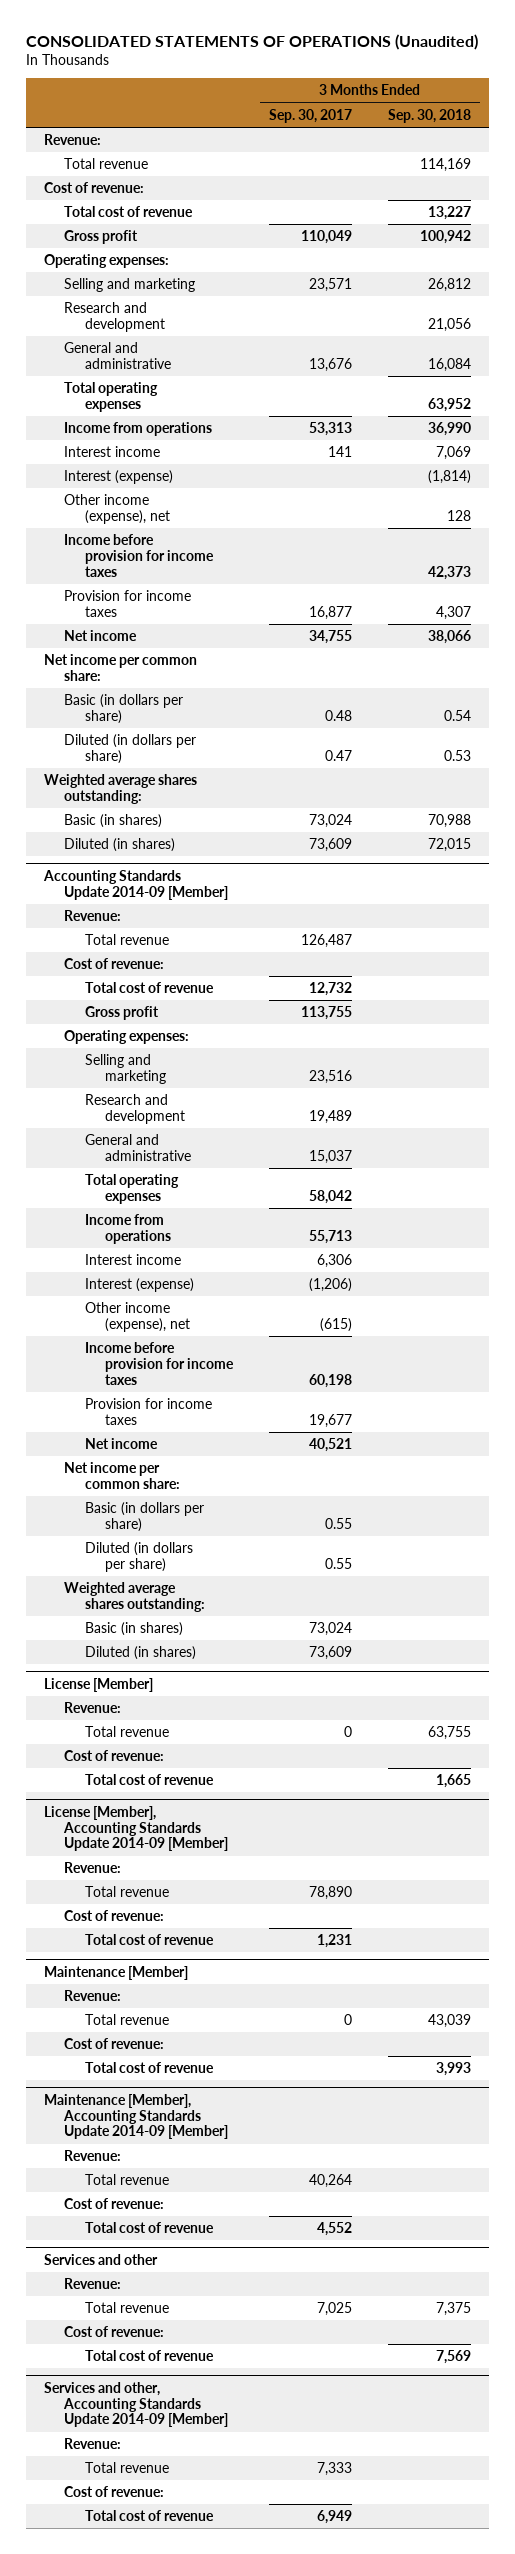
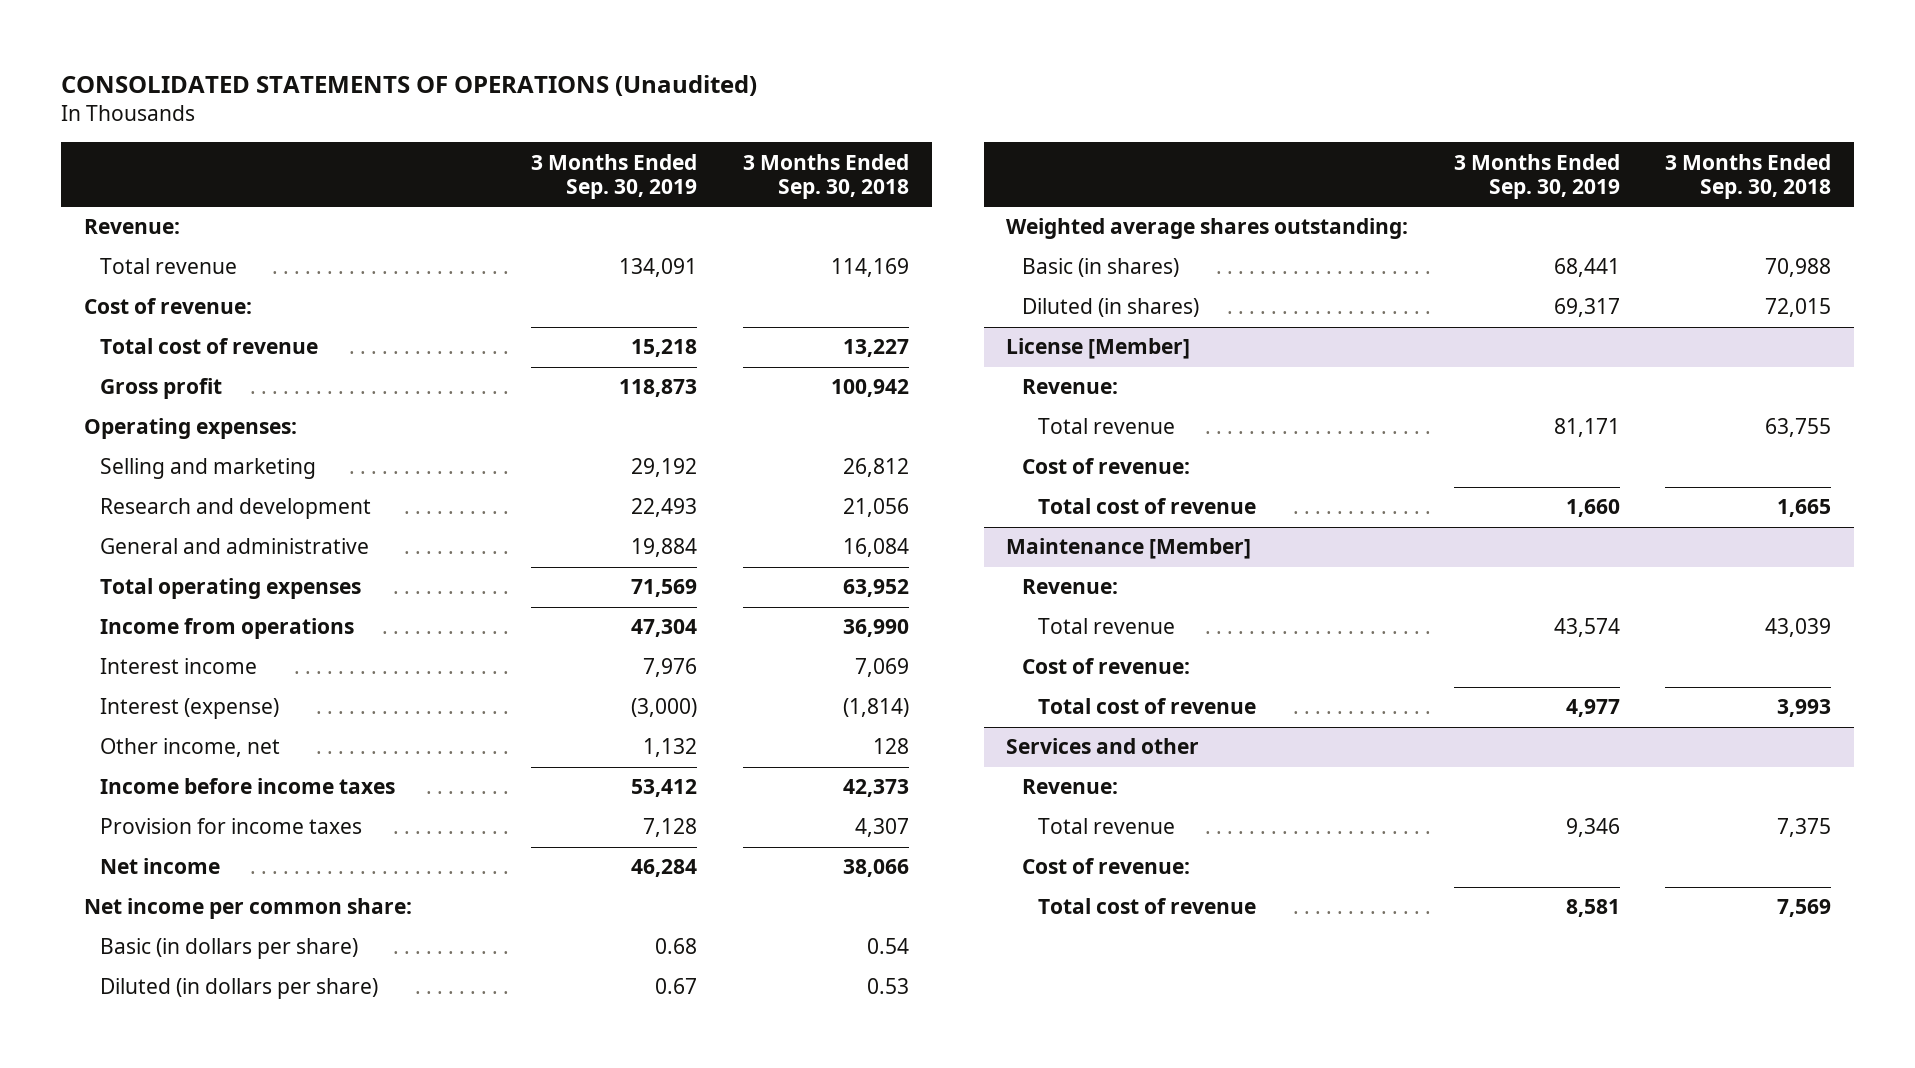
- | 3 Months Ended Sep. 30, 2017 | 3 Months Ended Sep. 30, 2018
+ | 3 Months Ended Sep. 30, 2019 | 3 Months Ended Sep. 30, 2018
- Other income (expense), net | | 128
- Income before provision for income taxes | | 42,373
+ Other income, net | 1,132 | 128
+ Income before income taxes | 53,412 | 42,373
- Accounting Standards Update 2014-09 [Member]
- Revenue:
- Total revenue | 126,487 |
- Cost of revenue:
- Total cost of revenue | 12,732 |
- Gross profit | 113,755 |
- Operating expenses:
- Selling and marketing | 23,516 |
- Research and development | 19,489 |
- General and administrative | 15,037 |
- Total operating expenses | 58,042 |
- Income from operations | 55,713 |
- Interest income | 6,306 |
- Interest (expense) | (1,206) |
- Other income (expense), net | (615) |
- Income before provision for income taxes | 60,198 |
- Provision for income taxes | 19,677 |
- Net income | 40,521 |
- Net income per common share:
- Basic (in dollars per share) | 0.55 |
- Diluted (in dollars per share) | 0.55 |
- Weighted average shares outstanding:
- Basic (in shares) | 73,024 |
- Diluted (in shares) | 73,609 |
- License [Member], Accounting Standards Update 2014-09 [Member]
- Revenue:
- Total revenue | 78,890 |
- Cost of revenue:
- Total cost of revenue | 1,231 |
- Maintenance [Member], Accounting Standards Update 2014-09 [Member]
- Revenue:
- Total revenue | 40,264 |
- Cost of revenue:
- Total cost of revenue | 4,552 |
- Services and other, Accounting Standards Update 2014-09 [Member]
- Revenue:
- Total revenue | 7,333 |
- Cost of revenue:
- Total cost of revenue | 6,949 |

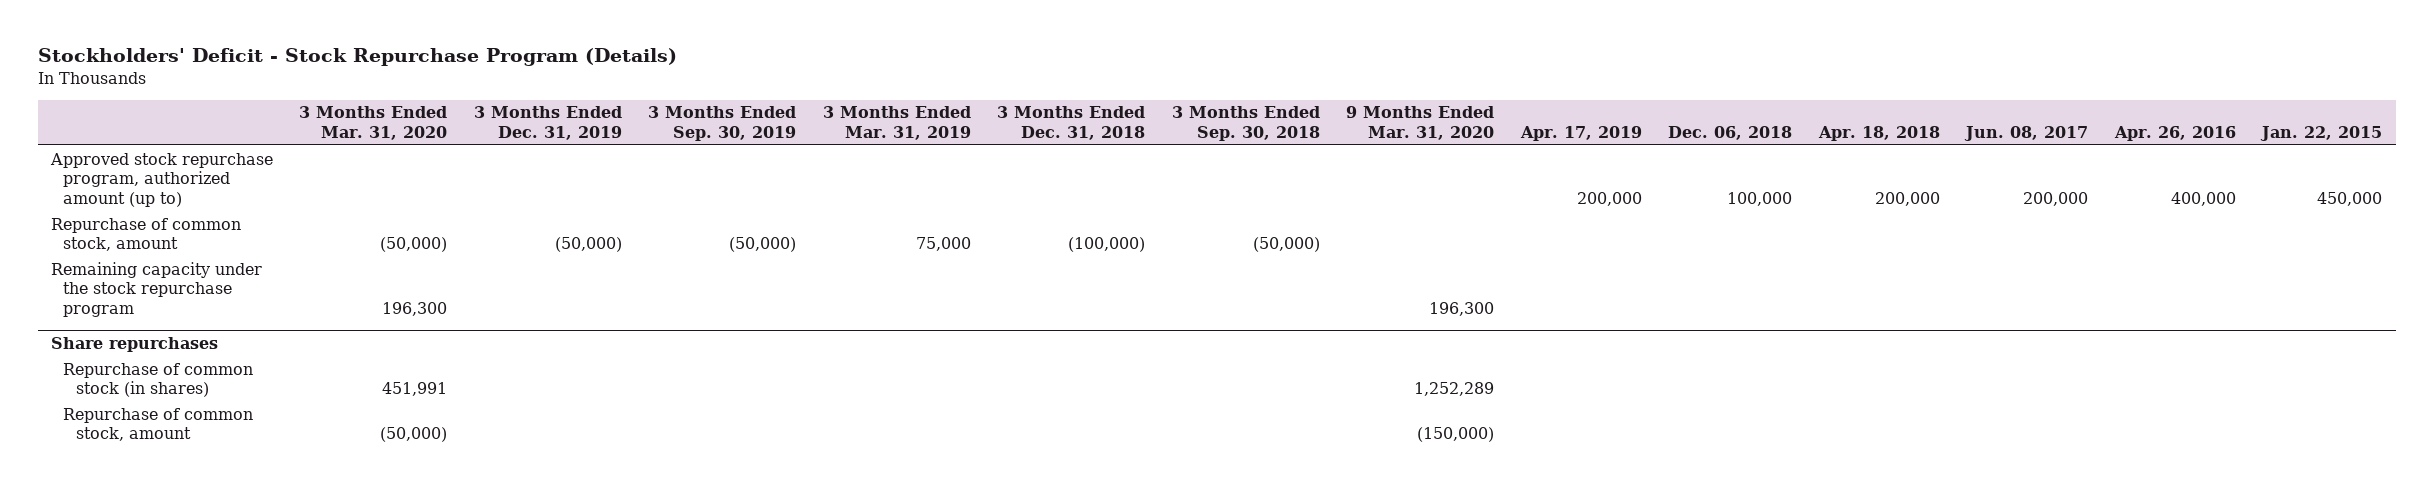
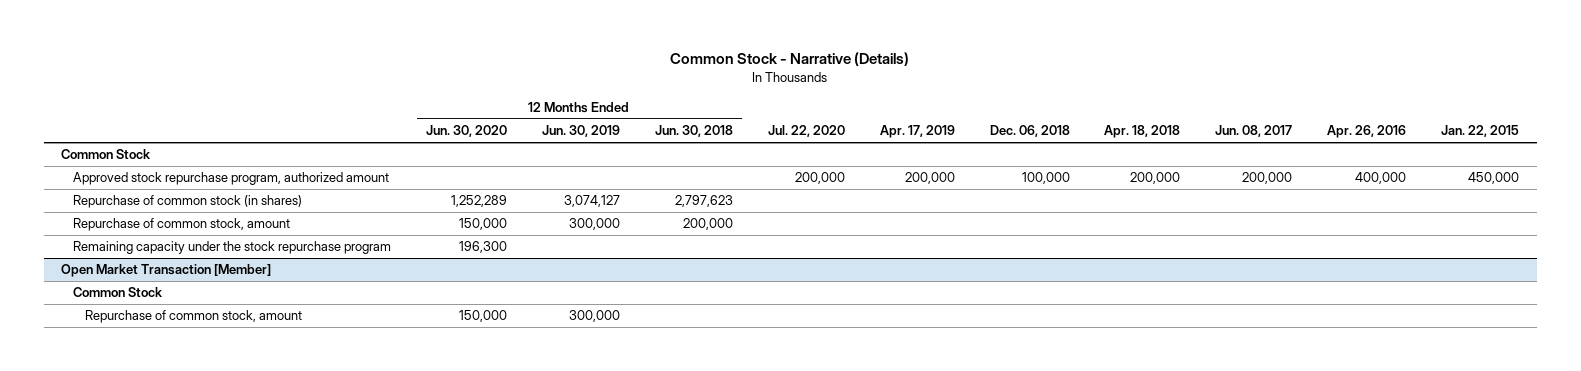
- Stockholders' Deficit - Stock Repurchase Program (Details)
+ Common Stock - Narrative (Details)
- | 3 Months Ended Mar. 31, 2020 | 3 Months Ended Dec. 31, 2019 | 3 Months Ended Sep. 30, 2019 | 3 Months Ended Mar. 31, 2019 | 3 Months Ended Dec. 31, 2018 | 3 Months Ended Sep. 30, 2018 | 9 Months Ended Mar. 31, 2020 | Apr. 17, 2019 | Dec. 06, 2018 | Apr. 18, 2018 | Jun. 08, 2017 | Apr. 26, 2016 | Jan. 22, 2015
+ | 12 Months Ended Jun. 30, 2020 | 12 Months Ended Jun. 30, 2019 | 12 Months Ended Jun. 30, 2018 | Jul. 22, 2020 | Apr. 17, 2019 | Dec. 06, 2018 | Apr. 18, 2018 | Jun. 08, 2017 | Apr. 26, 2016 | Jan. 22, 2015
- Approved stock repurchase program, authorized amount (up to) | | | | | | | | 200,000 | 100,000 | 200,000 | 200,000 | 400,000 | 450,000
+ Common Stock
+ Approved stock repurchase program, authorized amount | | | | 200,000 | 200,000 | 100,000 | 200,000 | 200,000 | 400,000 | 450,000
+ Repurchase of common stock (in shares) | 1,252,289 | 3,074,127 | 2,797,623 | | | | | | |
- Share repurchases
- Repurchase of common stock (in shares) | 451,991 | | | | | | 1,252,289 | | | | | |
+ Open Market Transaction [Member]
+ Common Stock

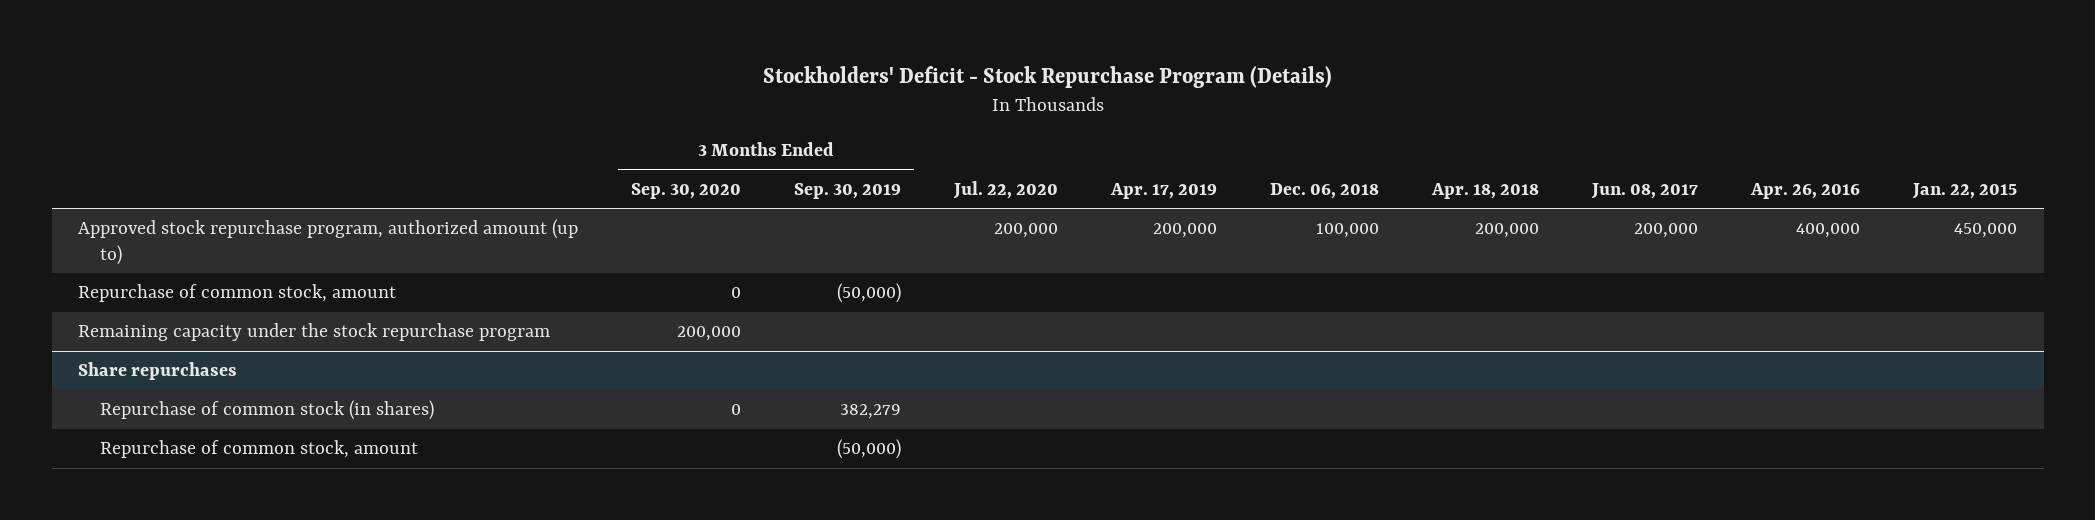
- Common Stock - Narrative (Details)
+ Stockholders' Deficit - Stock Repurchase Program (Details)
- | 12 Months Ended Jun. 30, 2020 | 12 Months Ended Jun. 30, 2019 | 12 Months Ended Jun. 30, 2018 | Jul. 22, 2020 | Apr. 17, 2019 | Dec. 06, 2018 | Apr. 18, 2018 | Jun. 08, 2017 | Apr. 26, 2016 | Jan. 22, 2015
+ | 3 Months Ended Sep. 30, 2020 | 3 Months Ended Sep. 30, 2019 | Jul. 22, 2020 | Apr. 17, 2019 | Dec. 06, 2018 | Apr. 18, 2018 | Jun. 08, 2017 | Apr. 26, 2016 | Jan. 22, 2015
- Common Stock
- Approved stock repurchase program, authorized amount | | | | 200,000 | 200,000 | 100,000 | 200,000 | 200,000 | 400,000 | 450,000
- Repurchase of common stock (in shares) | 1,252,289 | 3,074,127 | 2,797,623 | | | | | | |
+ Approved stock repurchase program, authorized amount (up to) | | | 200,000 | 200,000 | 100,000 | 200,000 | 200,000 | 400,000 | 450,000
- Open Market Transaction [Member]
- Common Stock
+ Share repurchases
+ Repurchase of common stock (in shares) | 0 | 382,279 | | | | | | |

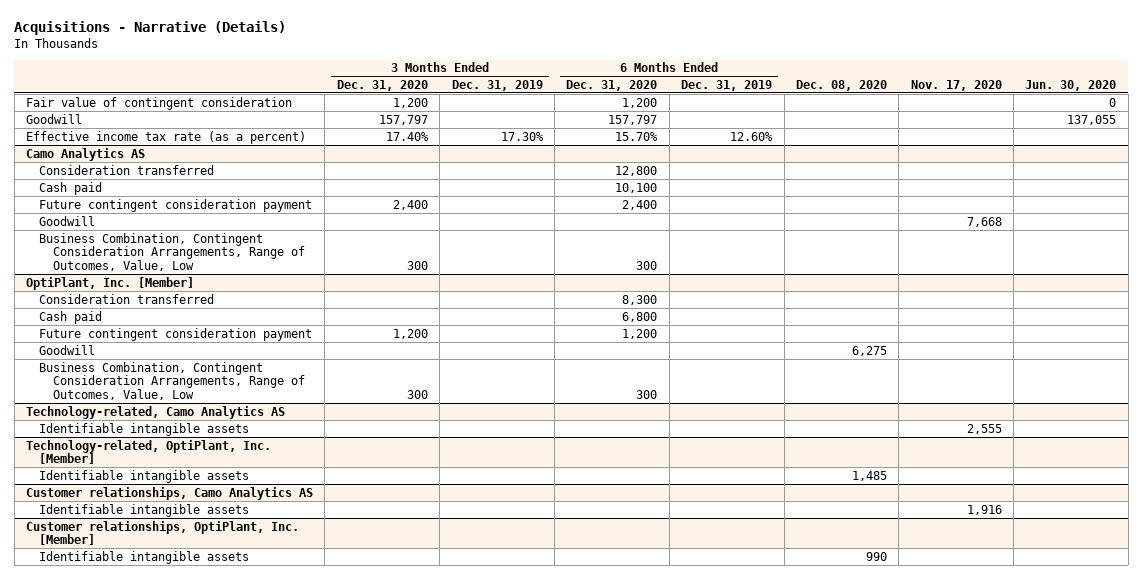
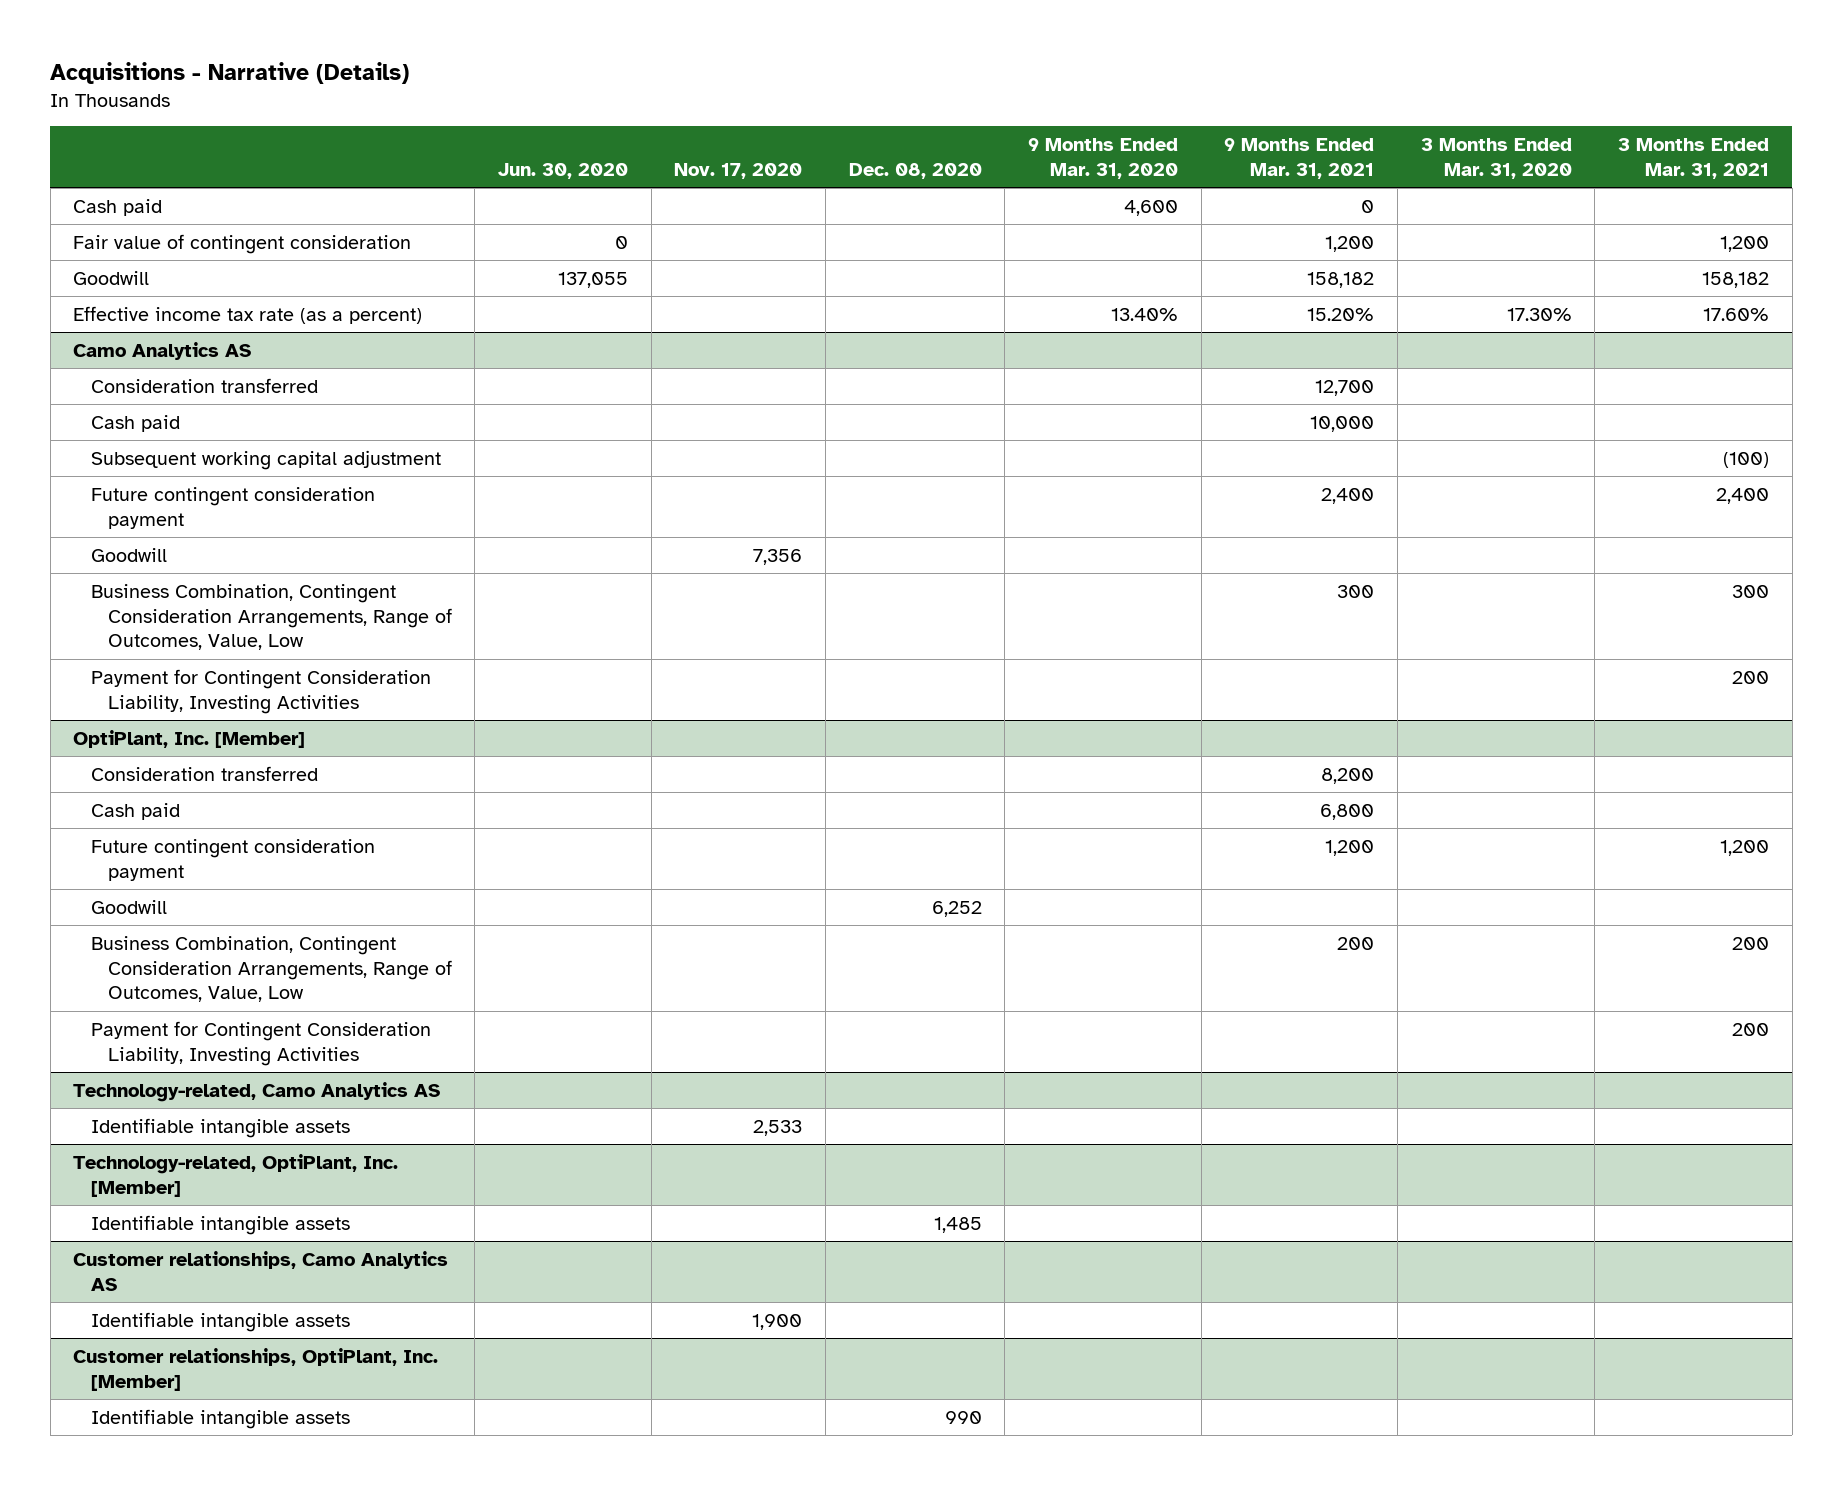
- | 3 Months Ended Dec. 31, 2020 | 3 Months Ended Dec. 31, 2019 | 6 Months Ended Dec. 31, 2020 | 6 Months Ended Dec. 31, 2019 | Dec. 08, 2020 | Nov. 17, 2020 | Jun. 30, 2020
+ | Jun. 30, 2020 | Nov. 17, 2020 | Dec. 08, 2020 | 9 Months Ended Mar. 31, 2020 | 9 Months Ended Mar. 31, 2021 | 3 Months Ended Mar. 31, 2020 | 3 Months Ended Mar. 31, 2021
+ Cash paid | | | | 4,600 | 0 | |
@ Camo Analytics AS
+ Subsequent working capital adjustment | | | | | | | (100)
- Goodwill | | | | | | 7,668 |
+ Goodwill | | 7,356 | | | | |
+ Payment for Contingent Consideration Liability, Investing Activities | | | | | | | 200
@ OptiPlant, Inc. [Member]
- Goodwill | | | | | 6,275 | |
+ Goodwill | | | 6,252 | | | |
+ Payment for Contingent Consideration Liability, Investing Activities | | | | | | | 200
@ Technology-related, Camo Analytics AS
- Identifiable intangible assets | | | | | | 2,555 |
+ Identifiable intangible assets | | 2,533 | | | | |
@ Customer relationships, Camo Analytics AS
- Identifiable intangible assets | | | | | | 1,916 |
+ Identifiable intangible assets | | 1,900 | | | | |

